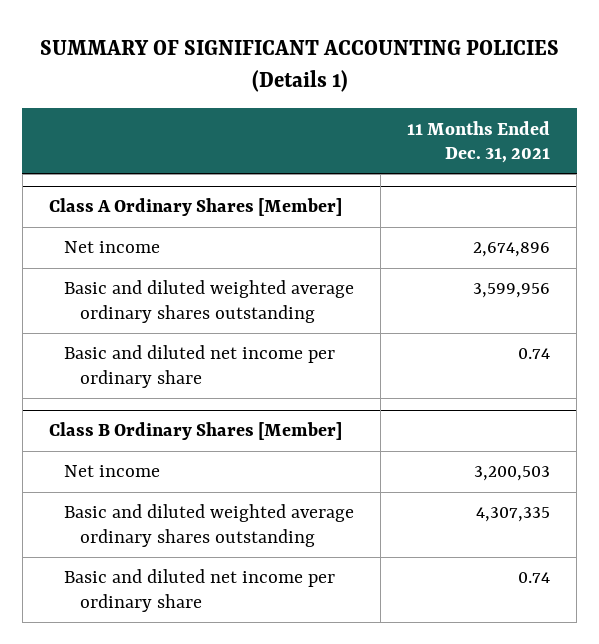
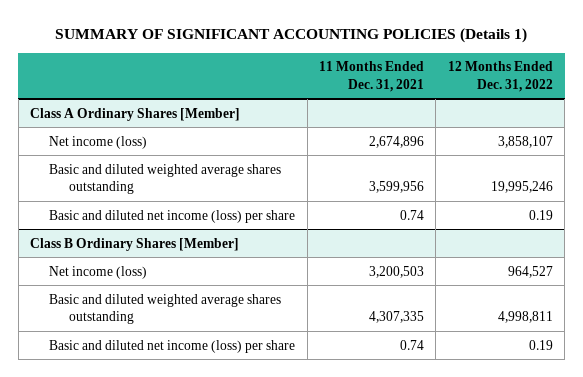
- | 11 Months Ended Dec. 31, 2021
+ | 11 Months Ended Dec. 31, 2021 | 12 Months Ended Dec. 31, 2022
@ Class A Ordinary Shares [Member]
- Net income | 2,674,896
- Basic and diluted weighted average ordinary shares outstanding | 3,599,956
- Basic and diluted net income per ordinary share | 0.74
+ Net income (loss) | 2,674,896 | 3,858,107
+ Basic and diluted weighted average shares outstanding | 3,599,956 | 19,995,246
+ Basic and diluted net income (loss) per share | 0.74 | 0.19
@ Class B Ordinary Shares [Member]
- Net income | 3,200,503
- Basic and diluted weighted average ordinary shares outstanding | 4,307,335
- Basic and diluted net income per ordinary share | 0.74
+ Net income (loss) | 3,200,503 | 964,527
+ Basic and diluted weighted average shares outstanding | 4,307,335 | 4,998,811
+ Basic and diluted net income (loss) per share | 0.74 | 0.19

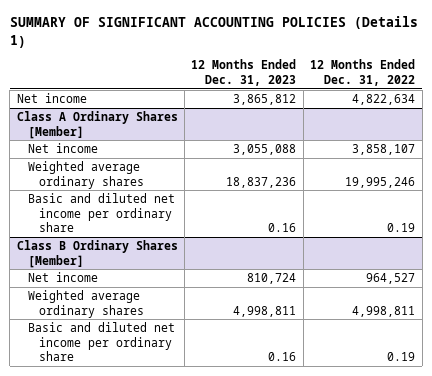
- | 11 Months Ended Dec. 31, 2021 | 12 Months Ended Dec. 31, 2022
+ | 12 Months Ended Dec. 31, 2023 | 12 Months Ended Dec. 31, 2022
+ Net income | 3,865,812 | 4,822,634
@ Class A Ordinary Shares [Member]
- Net income (loss) | 2,674,896 | 3,858,107
- Basic and diluted weighted average shares outstanding | 3,599,956 | 19,995,246
- Basic and diluted net income (loss) per share | 0.74 | 0.19
+ Net income | 3,055,088 | 3,858,107
+ Weighted average ordinary shares | 18,837,236 | 19,995,246
+ Basic and diluted net income per ordinary share | 0.16 | 0.19
@ Class B Ordinary Shares [Member]
- Net income (loss) | 3,200,503 | 964,527
- Basic and diluted weighted average shares outstanding | 4,307,335 | 4,998,811
- Basic and diluted net income (loss) per share | 0.74 | 0.19
+ Net income | 810,724 | 964,527
+ Weighted average ordinary shares | 4,998,811 | 4,998,811
+ Basic and diluted net income per ordinary share | 0.16 | 0.19

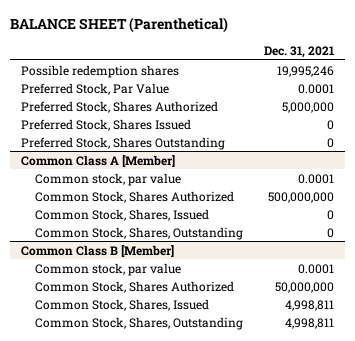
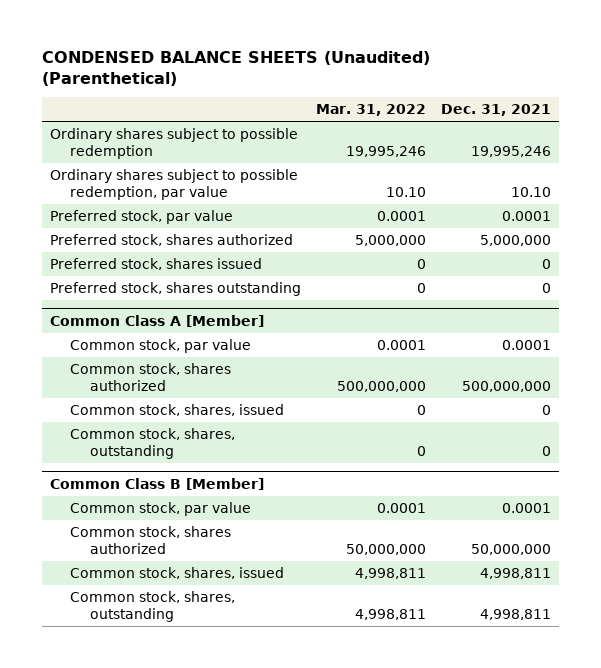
- BALANCE SHEET (Parenthetical)
+ CONDENSED BALANCE SHEETS (Unaudited) (Parenthetical)
- | Dec. 31, 2021
+ | Mar. 31, 2022 | Dec. 31, 2021
- Possible redemption shares | 19,995,246
- Preferred Stock, Par Value | 0.0001
- Preferred Stock, Shares Authorized | 5,000,000
- Preferred Stock, Shares Issued | 0
- Preferred Stock, Shares Outstanding | 0
+ Ordinary shares subject to possible redemption | 19,995,246 | 19,995,246
+ Ordinary shares subject to possible redemption, par value | 10.10 | 10.10
+ Preferred stock, par value | 0.0001 | 0.0001
+ Preferred stock, shares authorized | 5,000,000 | 5,000,000
+ Preferred stock, shares issued | 0 | 0
+ Preferred stock, shares outstanding | 0 | 0
@ Common Class A [Member]
- Common Stock, Shares Authorized | 500,000,000
- Common Stock, Shares, Issued | 0
- Common Stock, Shares, Outstanding | 0
+ Common stock, shares authorized | 500,000,000 | 500,000,000
+ Common stock, shares, issued | 0 | 0
+ Common stock, shares, outstanding | 0 | 0
@ Common Class B [Member]
- Common Stock, Shares Authorized | 50,000,000
- Common Stock, Shares, Issued | 4,998,811
- Common Stock, Shares, Outstanding | 4,998,811
+ Common stock, shares authorized | 50,000,000 | 50,000,000
+ Common stock, shares, issued | 4,998,811 | 4,998,811
+ Common stock, shares, outstanding | 4,998,811 | 4,998,811

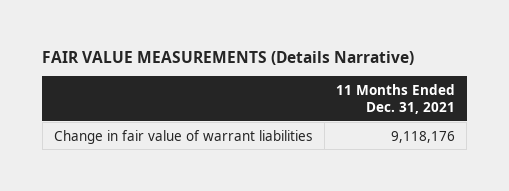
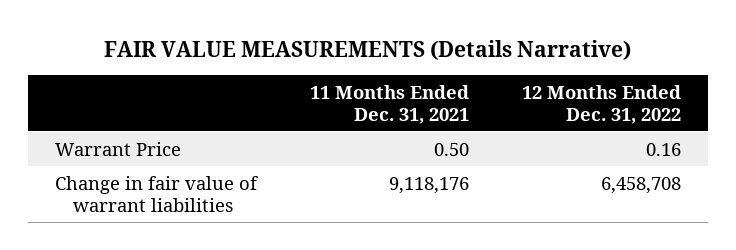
- | 11 Months Ended Dec. 31, 2021
+ | 11 Months Ended Dec. 31, 2021 | 12 Months Ended Dec. 31, 2022
+ Warrant Price | 0.50 | 0.16

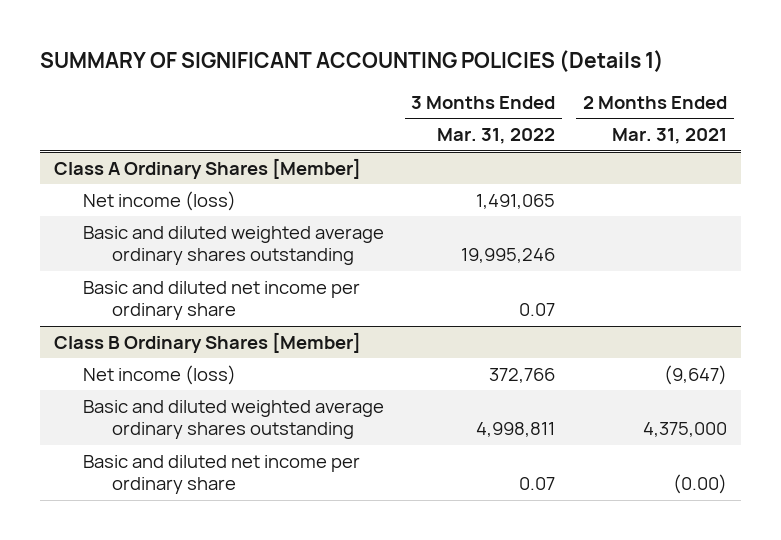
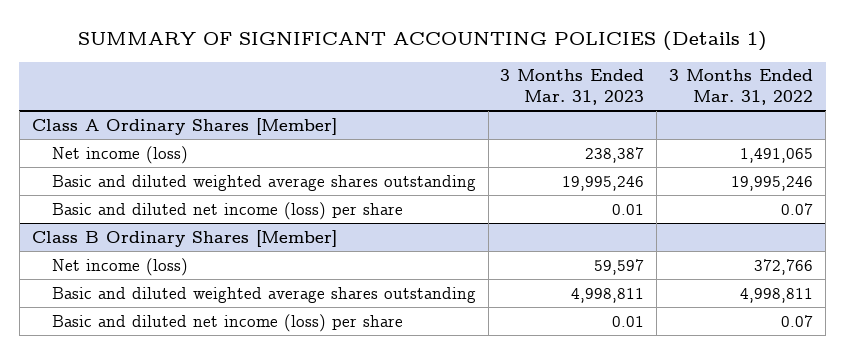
- | 3 Months Ended Mar. 31, 2022 | 2 Months Ended Mar. 31, 2021
+ | 3 Months Ended Mar. 31, 2023 | 3 Months Ended Mar. 31, 2022
@ Class A Ordinary Shares [Member]
- Basic and diluted weighted average ordinary shares outstanding | 19,995,246 |
- Basic and diluted net income per ordinary share | 0.07 |
+ Basic and diluted weighted average shares outstanding | 19,995,246 | 19,995,246
+ Basic and diluted net income (loss) per share | 0.01 | 0.07
@ Class B Ordinary Shares [Member]
- Basic and diluted weighted average ordinary shares outstanding | 4,998,811 | 4,375,000
- Basic and diluted net income per ordinary share | 0.07 | (0.00)
+ Basic and diluted weighted average shares outstanding | 4,998,811 | 4,998,811
+ Basic and diluted net income (loss) per share | 0.01 | 0.07

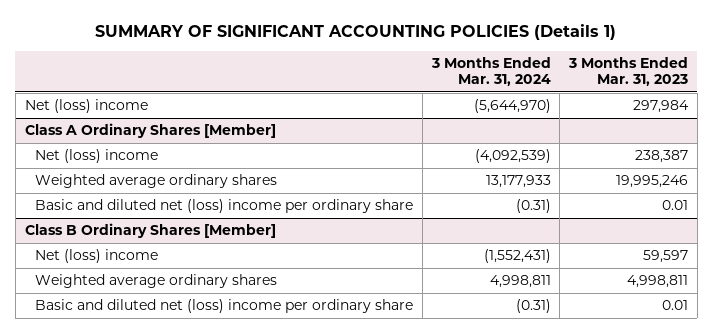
- | 3 Months Ended Mar. 31, 2023 | 3 Months Ended Mar. 31, 2022
+ | 3 Months Ended Mar. 31, 2024 | 3 Months Ended Mar. 31, 2023
+ Net (loss) income | (5,644,970) | 297,984
@ Class A Ordinary Shares [Member]
- Net income (loss) | 238,387 | 1,491,065
- Basic and diluted weighted average shares outstanding | 19,995,246 | 19,995,246
- Basic and diluted net income (loss) per share | 0.01 | 0.07
+ Net (loss) income | (4,092,539) | 238,387
+ Weighted average ordinary shares | 13,177,933 | 19,995,246
+ Basic and diluted net (loss) income per ordinary share | (0.31) | 0.01
@ Class B Ordinary Shares [Member]
- Net income (loss) | 59,597 | 372,766
- Basic and diluted weighted average shares outstanding | 4,998,811 | 4,998,811
- Basic and diluted net income (loss) per share | 0.01 | 0.07
+ Net (loss) income | (1,552,431) | 59,597
+ Weighted average ordinary shares | 4,998,811 | 4,998,811
+ Basic and diluted net (loss) income per ordinary share | (0.31) | 0.01

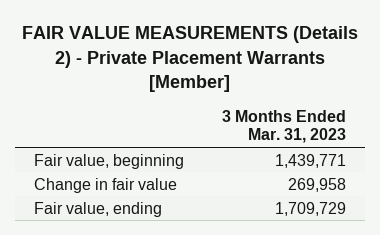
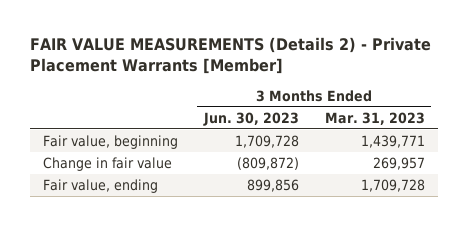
- | 3 Months Ended Mar. 31, 2023
+ | 3 Months Ended Jun. 30, 2023 | 3 Months Ended Mar. 31, 2023
- Change in fair value | 269,958
- Fair value, ending | 1,709,729
+ Change in fair value | (809,872) | 269,957
+ Fair value, ending | 899,856 | 1,709,728

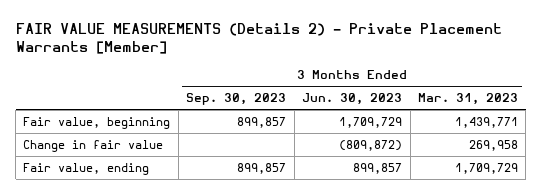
- | 3 Months Ended Jun. 30, 2023 | 3 Months Ended Mar. 31, 2023
+ | 3 Months Ended Sep. 30, 2023 | 3 Months Ended Jun. 30, 2023 | 3 Months Ended Mar. 31, 2023
- Fair value, beginning | 1,709,728 | 1,439,771
- Change in fair value | (809,872) | 269,957
- Fair value, ending | 899,856 | 1,709,728
+ Fair value, beginning | 899,857 | 1,709,729 | 1,439,771
+ Change in fair value | | (809,872) | 269,958
+ Fair value, ending | 899,857 | 899,857 | 1,709,729

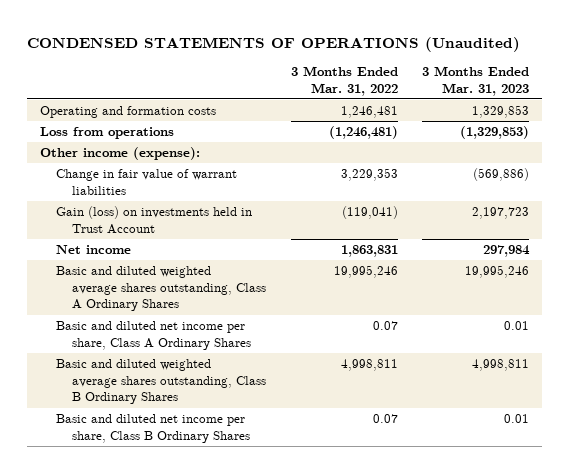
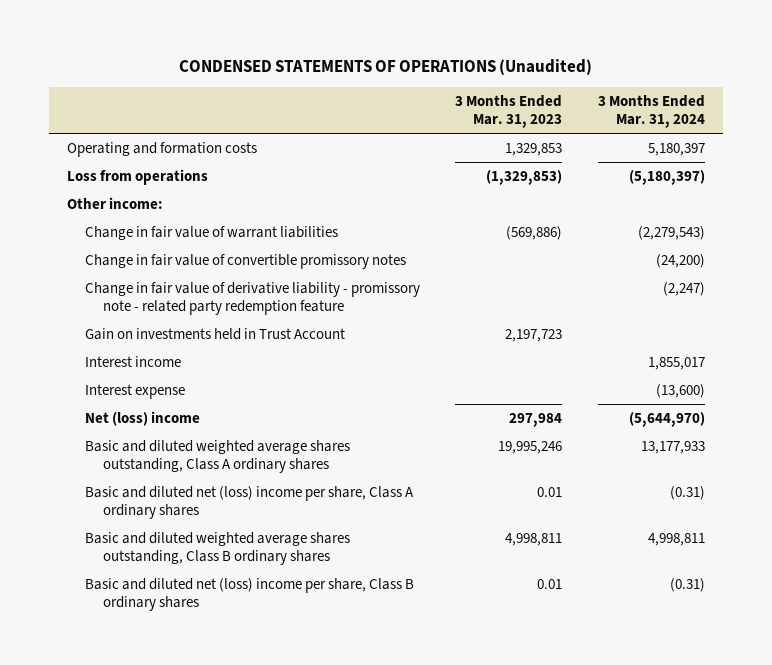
- | 3 Months Ended Mar. 31, 2022 | 3 Months Ended Mar. 31, 2023
+ | 3 Months Ended Mar. 31, 2023 | 3 Months Ended Mar. 31, 2024
- Other income (expense):
+ Other income:
- Gain (loss) on investments held in Trust Account | (119,041) | 2,197,723
- Net income | 1,863,831 | 297,984
- Basic and diluted weighted average shares outstanding, Class A Ordinary Shares | 19,995,246 | 19,995,246
- Basic and diluted net income per share, Class A Ordinary Shares | 0.07 | 0.01
- Basic and diluted weighted average shares outstanding, Class B Ordinary Shares | 4,998,811 | 4,998,811
- Basic and diluted net income per share, Class B Ordinary Shares | 0.07 | 0.01
+ Change in fair value of convertible promissory notes | | (24,200)
+ Change in fair value of derivative liability - promissory note - related party redemption feature | | (2,247)
+ Gain on investments held in Trust Account | 2,197,723 |
+ Interest income | | 1,855,017
+ Interest expense | | (13,600)
+ Net (loss) income | 297,984 | (5,644,970)
+ Basic and diluted weighted average shares outstanding, Class A ordinary shares | 19,995,246 | 13,177,933
+ Basic and diluted net (loss) income per share, Class A ordinary shares | 0.01 | (0.31)
+ Basic and diluted weighted average shares outstanding, Class B ordinary shares | 4,998,811 | 4,998,811
+ Basic and diluted net (loss) income per share, Class B ordinary shares | 0.01 | (0.31)

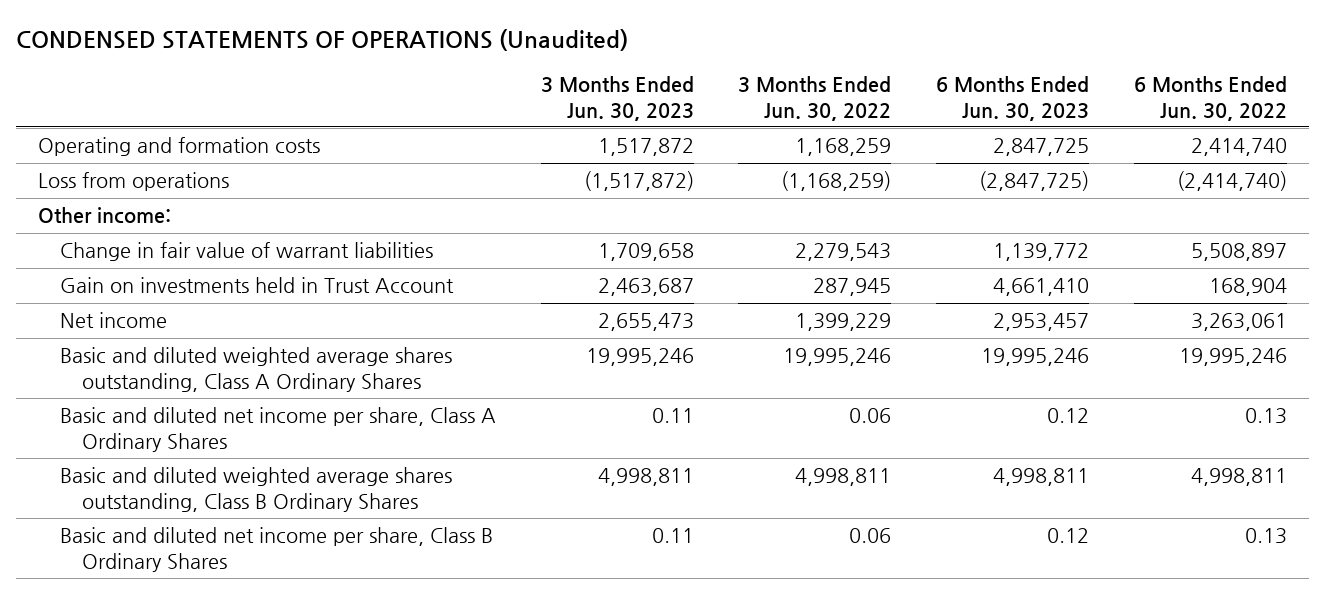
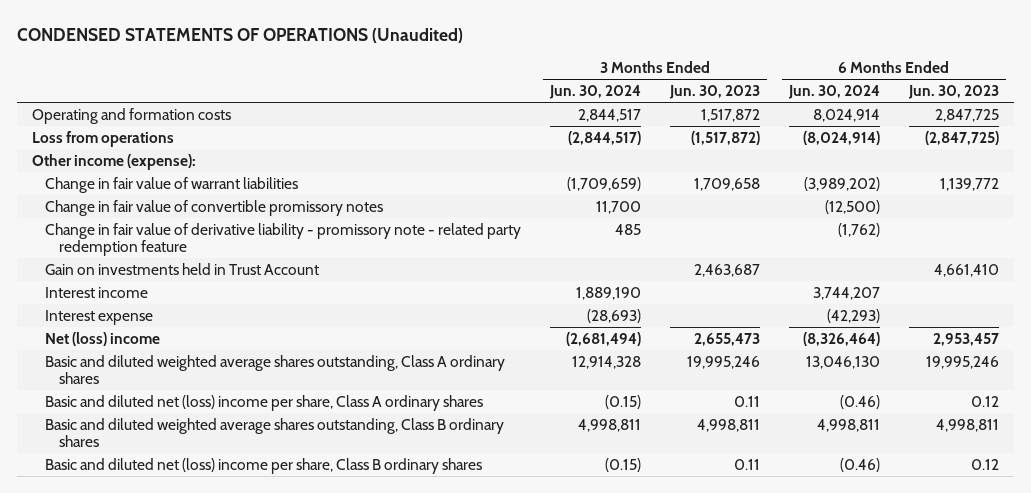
- | 3 Months Ended Jun. 30, 2023 | 3 Months Ended Jun. 30, 2022 | 6 Months Ended Jun. 30, 2023 | 6 Months Ended Jun. 30, 2022
+ | 3 Months Ended Jun. 30, 2024 | 3 Months Ended Jun. 30, 2023 | 6 Months Ended Jun. 30, 2024 | 6 Months Ended Jun. 30, 2023
- Other income:
+ Other income (expense):
+ Change in fair value of convertible promissory notes | 11,700 | | (12,500) |
+ Change in fair value of derivative liability - promissory note - related party redemption feature | 485 | | (1,762) |
- Net income | 2,655,473 | 1,399,229 | 2,953,457 | 3,263,061
- Basic and diluted weighted average shares outstanding, Class A Ordinary Shares | 19,995,246 | 19,995,246 | 19,995,246 | 19,995,246
- Basic and diluted net income per share, Class A Ordinary Shares | 0.11 | 0.06 | 0.12 | 0.13
- Basic and diluted weighted average shares outstanding, Class B Ordinary Shares | 4,998,811 | 4,998,811 | 4,998,811 | 4,998,811
- Basic and diluted net income per share, Class B Ordinary Shares | 0.11 | 0.06 | 0.12 | 0.13
+ Interest income | 1,889,190 | | 3,744,207 |
+ Interest expense | (28,693) | | (42,293) |
+ Net (loss) income | (2,681,494) | 2,655,473 | (8,326,464) | 2,953,457
+ Basic and diluted weighted average shares outstanding, Class A ordinary shares | 12,914,328 | 19,995,246 | 13,046,130 | 19,995,246
+ Basic and diluted net (loss) income per share, Class A ordinary shares | (0.15) | 0.11 | (0.46) | 0.12
+ Basic and diluted weighted average shares outstanding, Class B ordinary shares | 4,998,811 | 4,998,811 | 4,998,811 | 4,998,811
+ Basic and diluted net (loss) income per share, Class B ordinary shares | (0.15) | 0.11 | (0.46) | 0.12

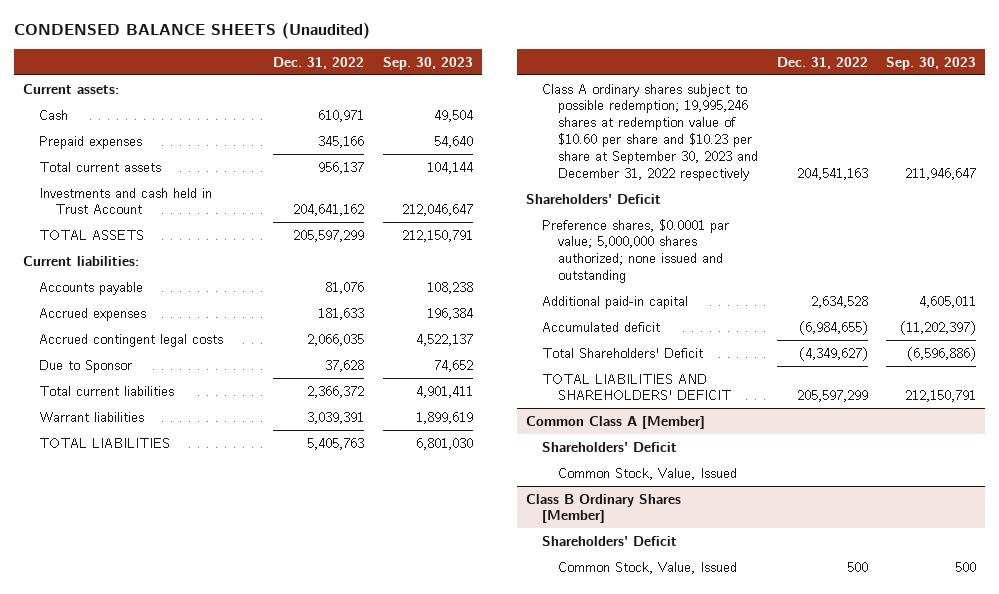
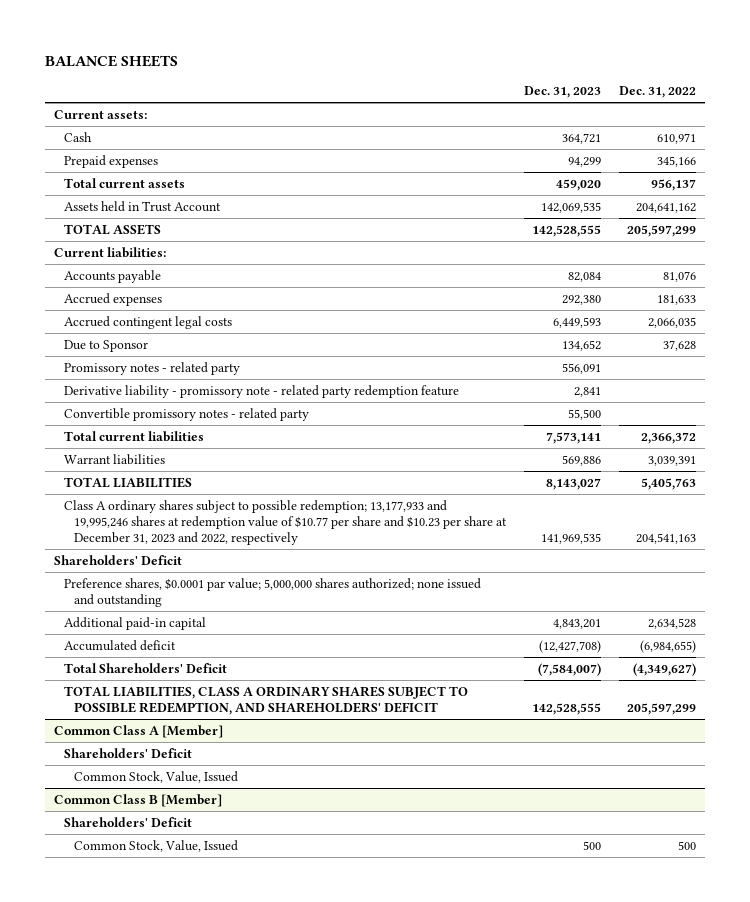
- CONDENSED BALANCE SHEETS (Unaudited)
+ BALANCE SHEETS
- | Dec. 31, 2022 | Sep. 30, 2023
+ | Dec. 31, 2023 | Dec. 31, 2022
- Investments and cash held in Trust Account | 204,641,162 | 212,046,647
+ Assets held in Trust Account | 142,069,535 | 204,641,162
+ Promissory notes - related party | 556,091 |
+ Derivative liability - promissory note - related party redemption feature | 2,841 |
+ Convertible promissory notes - related party | 55,500 |
- Class A ordinary shares subject to possible redemption; 19,995,246 shares at redemption value of $10.60 per share and $10.23 per share at September 30, 2023 and December 31, 2022 respectively | 204,541,163 | 211,946,647
+ Class A ordinary shares subject to possible redemption; 13,177,933 and 19,995,246 shares at redemption value of $10.77 per share and $10.23 per share at December 31, 2023 and 2022, respectively | 141,969,535 | 204,541,163
- TOTAL LIABILITIES AND SHAREHOLDERS' DEFICIT | 205,597,299 | 212,150,791
+ TOTAL LIABILITIES, CLASS A ORDINARY SHARES SUBJECT TO POSSIBLE REDEMPTION, AND SHAREHOLDERS' DEFICIT | 142,528,555 | 205,597,299
- Class B Ordinary Shares [Member]
+ Common Class B [Member]

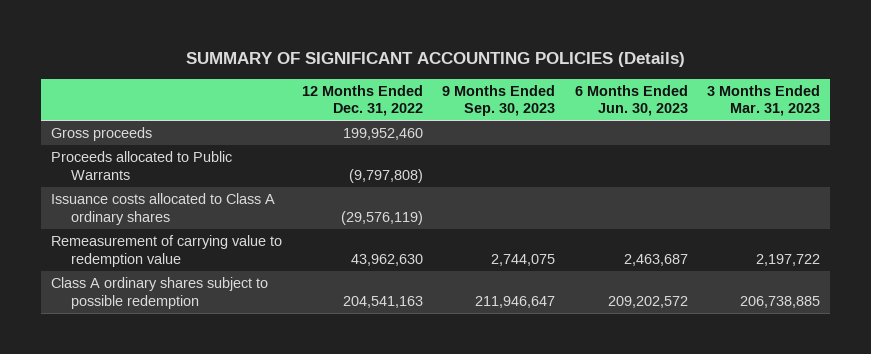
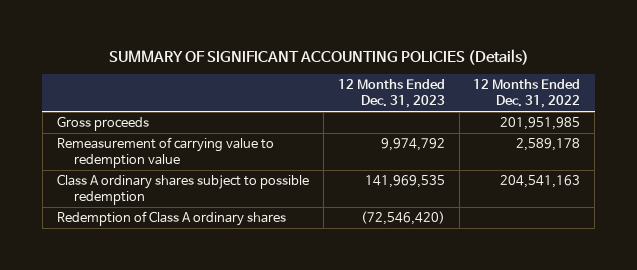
- | 12 Months Ended Dec. 31, 2022 | 9 Months Ended Sep. 30, 2023 | 6 Months Ended Jun. 30, 2023 | 3 Months Ended Mar. 31, 2023
+ | 12 Months Ended Dec. 31, 2023 | 12 Months Ended Dec. 31, 2022
- Gross proceeds | 199,952,460 | | |
- Proceeds allocated to Public Warrants | (9,797,808) | | |
- Issuance costs allocated to Class A ordinary shares | (29,576,119) | | |
- Remeasurement of carrying value to redemption value | 43,962,630 | 2,744,075 | 2,463,687 | 2,197,722
+ Gross proceeds | | 201,951,985
+ Remeasurement of carrying value to redemption value | 9,974,792 | 2,589,178
+ Redemption of Class A ordinary shares | (72,546,420) |

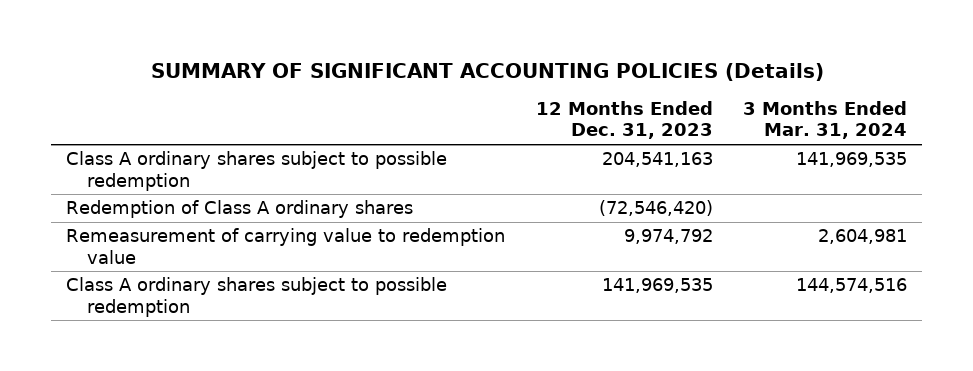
- | 12 Months Ended Dec. 31, 2023 | 12 Months Ended Dec. 31, 2022
+ | 12 Months Ended Dec. 31, 2023 | 3 Months Ended Mar. 31, 2024
- Gross proceeds | | 201,951,985
+ Class A ordinary shares subject to possible redemption | 204,541,163 | 141,969,535
moved up: Redemption of Class A ordinary shares | (72,546,420) |

